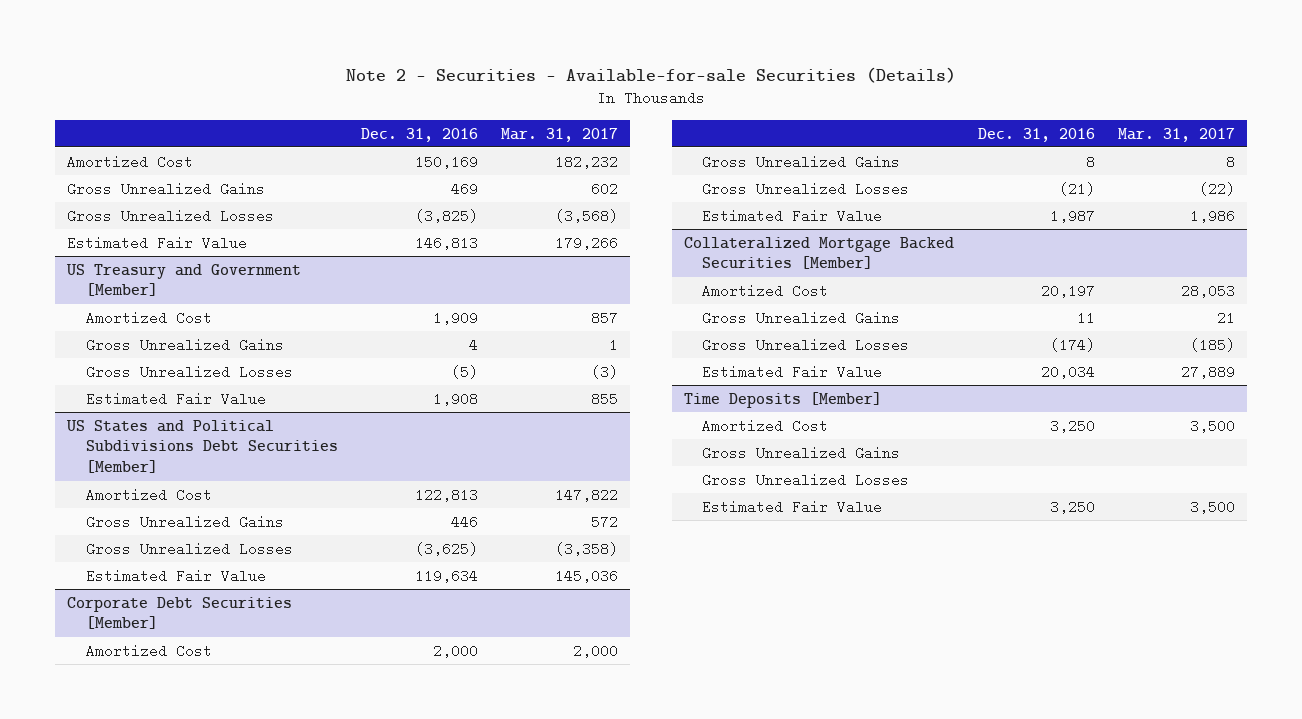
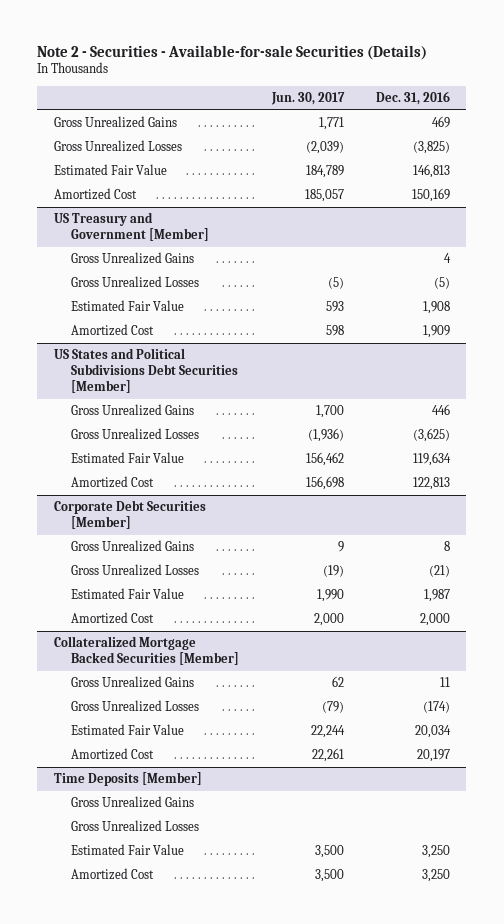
- | Dec. 31, 2016 | Mar. 31, 2017
+ | Jun. 30, 2017 | Dec. 31, 2016
moved down: Amortized Cost | 185,057 | 150,169
@ US Treasury and Government [Member]
moved down: Amortized Cost | 598 | 1,909
@ US States and Political Subdivisions Debt Securities [Member]
moved down: Amortized Cost | 156,698 | 122,813
@ Corporate Debt Securities [Member]
moved down: Amortized Cost | 2,000 | 2,000
@ Collateralized Mortgage Backed Securities [Member]
moved down: Amortized Cost | 22,261 | 20,197
@ Time Deposits [Member]
moved down: Amortized Cost | 3,500 | 3,250

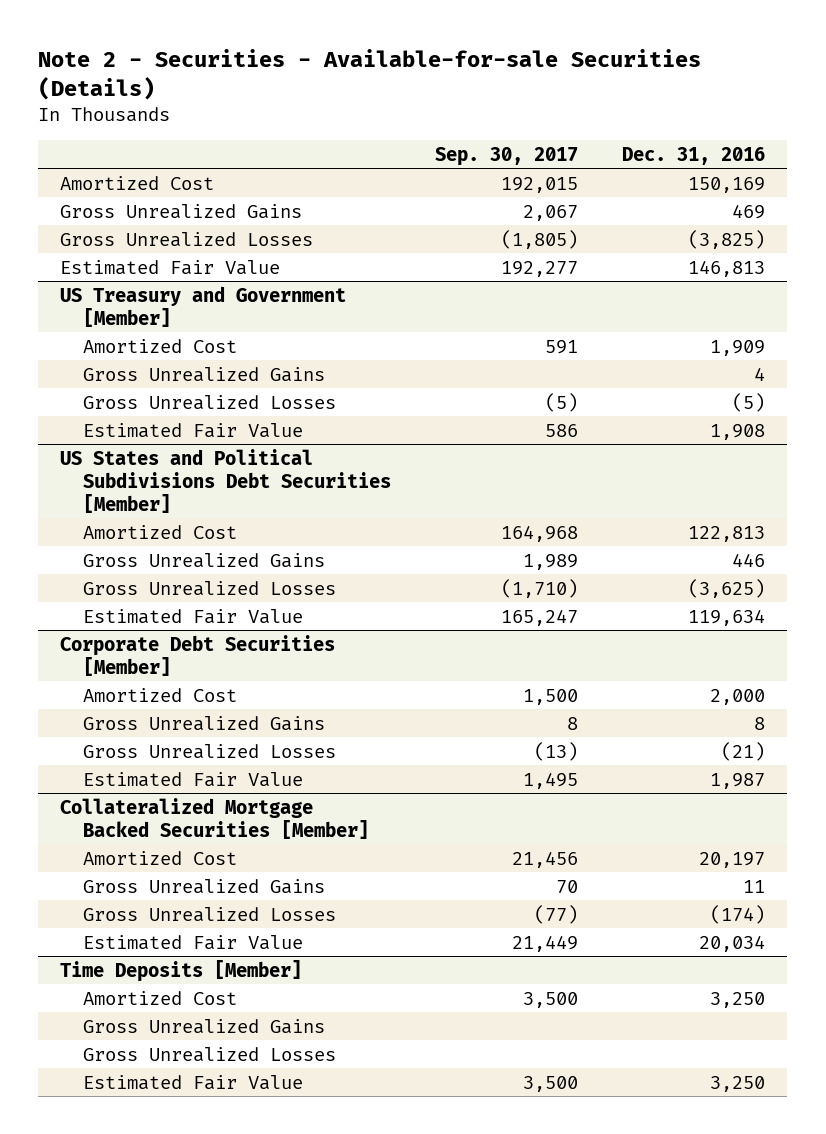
- | Jun. 30, 2017 | Dec. 31, 2016
+ | Sep. 30, 2017 | Dec. 31, 2016
moved up: Amortized Cost | 192,015 | 150,169
@ US Treasury and Government [Member]
moved up: Amortized Cost | 591 | 1,909
@ US States and Political Subdivisions Debt Securities [Member]
moved up: Amortized Cost | 164,968 | 122,813
@ Corporate Debt Securities [Member]
moved up: Amortized Cost | 1,500 | 2,000
@ Collateralized Mortgage Backed Securities [Member]
moved up: Amortized Cost | 21,456 | 20,197
@ Time Deposits [Member]
moved up: Amortized Cost | 3,500 | 3,250

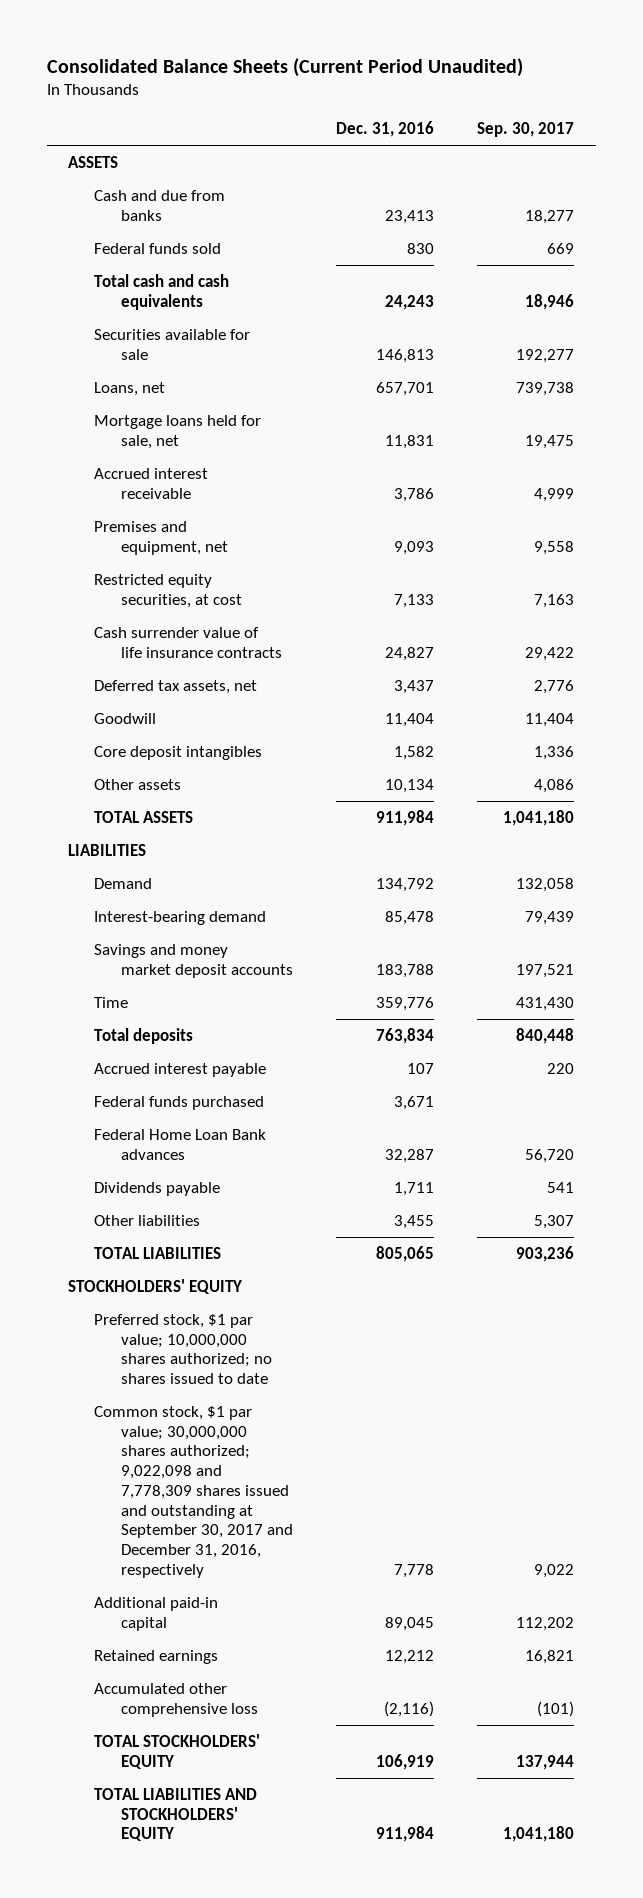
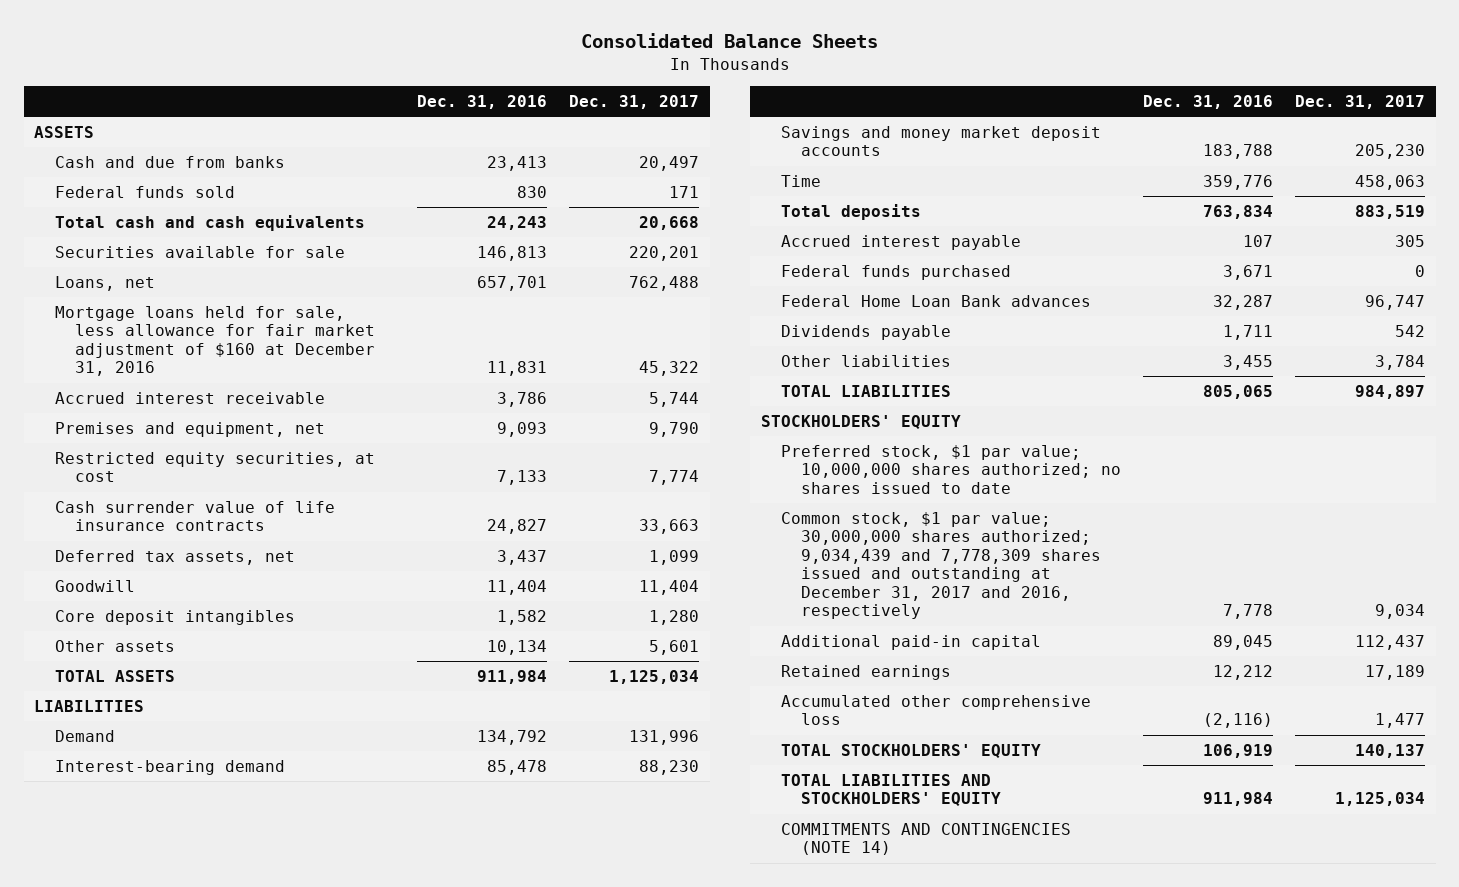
- Consolidated Balance Sheets (Current Period Unaudited)
+ Consolidated Balance Sheets
- | Dec. 31, 2016 | Sep. 30, 2017
+ | Dec. 31, 2016 | Dec. 31, 2017
- Mortgage loans held for sale, net | 11,831 | 19,475
+ Mortgage loans held for sale, less allowance for fair market adjustment of $160 at December 31, 2016 | 11,831 | 45,322
- Common stock, $1 par value; 30,000,000 shares authorized; 9,022,098 and 7,778,309 shares issued and outstanding at September 30, 2017 and December 31, 2016, respectively | 7,778 | 9,022
+ Common stock, $1 par value; 30,000,000 shares authorized; 9,034,439 and 7,778,309 shares issued and outstanding at December 31, 2017 and 2016, respectively | 7,778 | 9,034
+ COMMITMENTS AND CONTINGENCIES (NOTE 14)

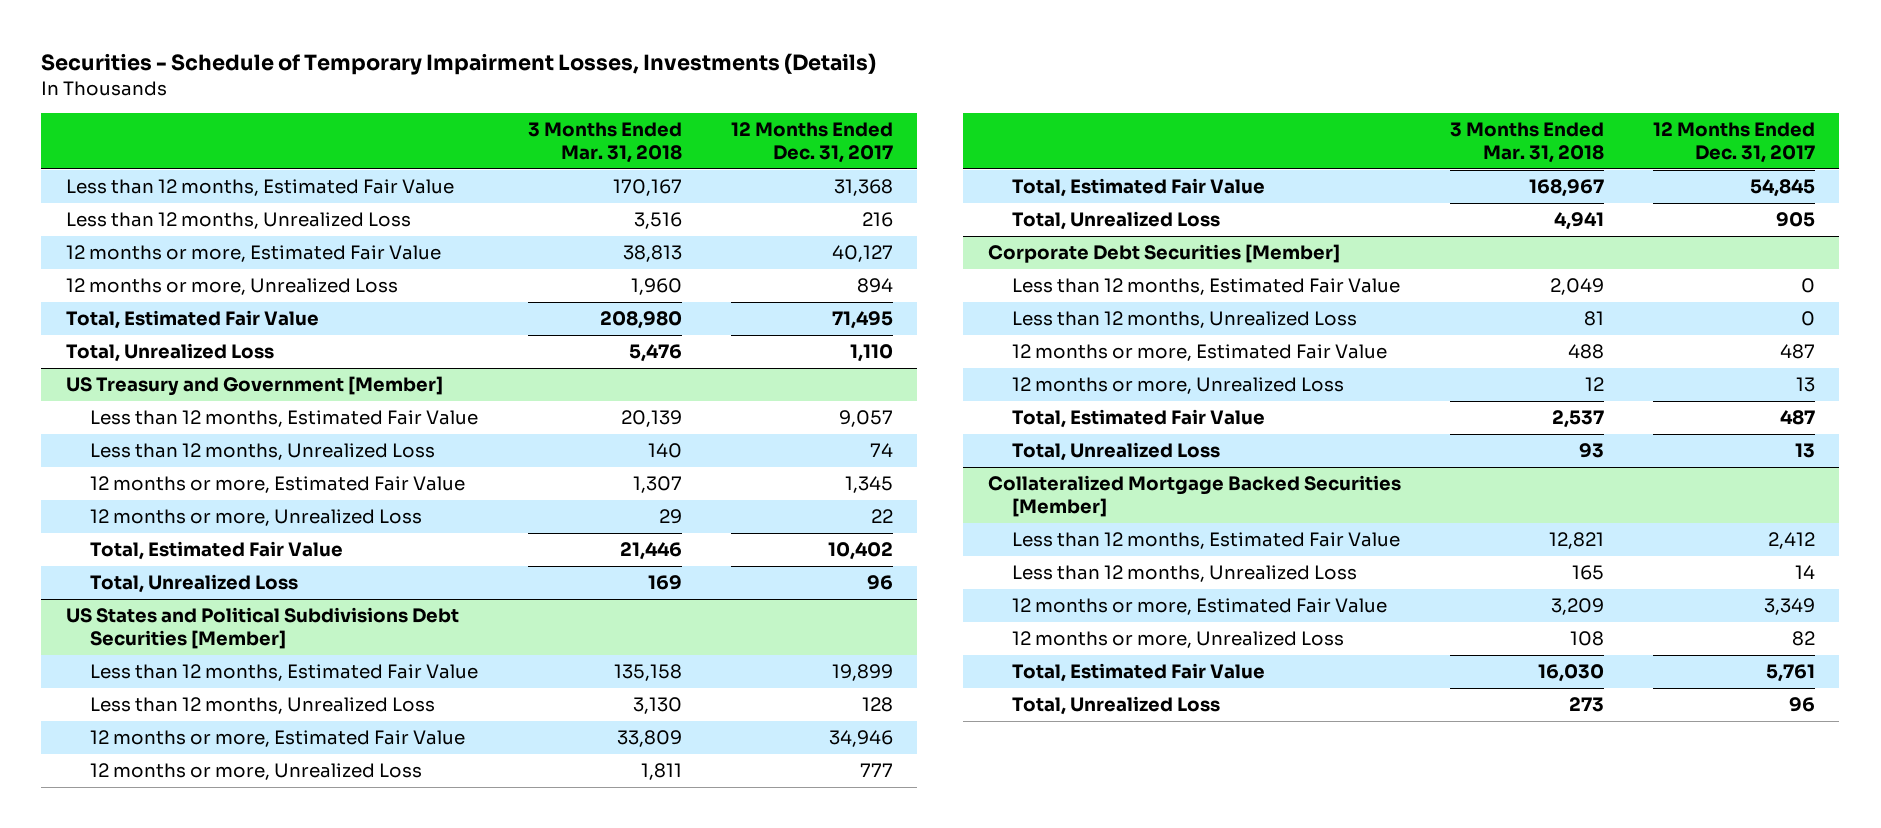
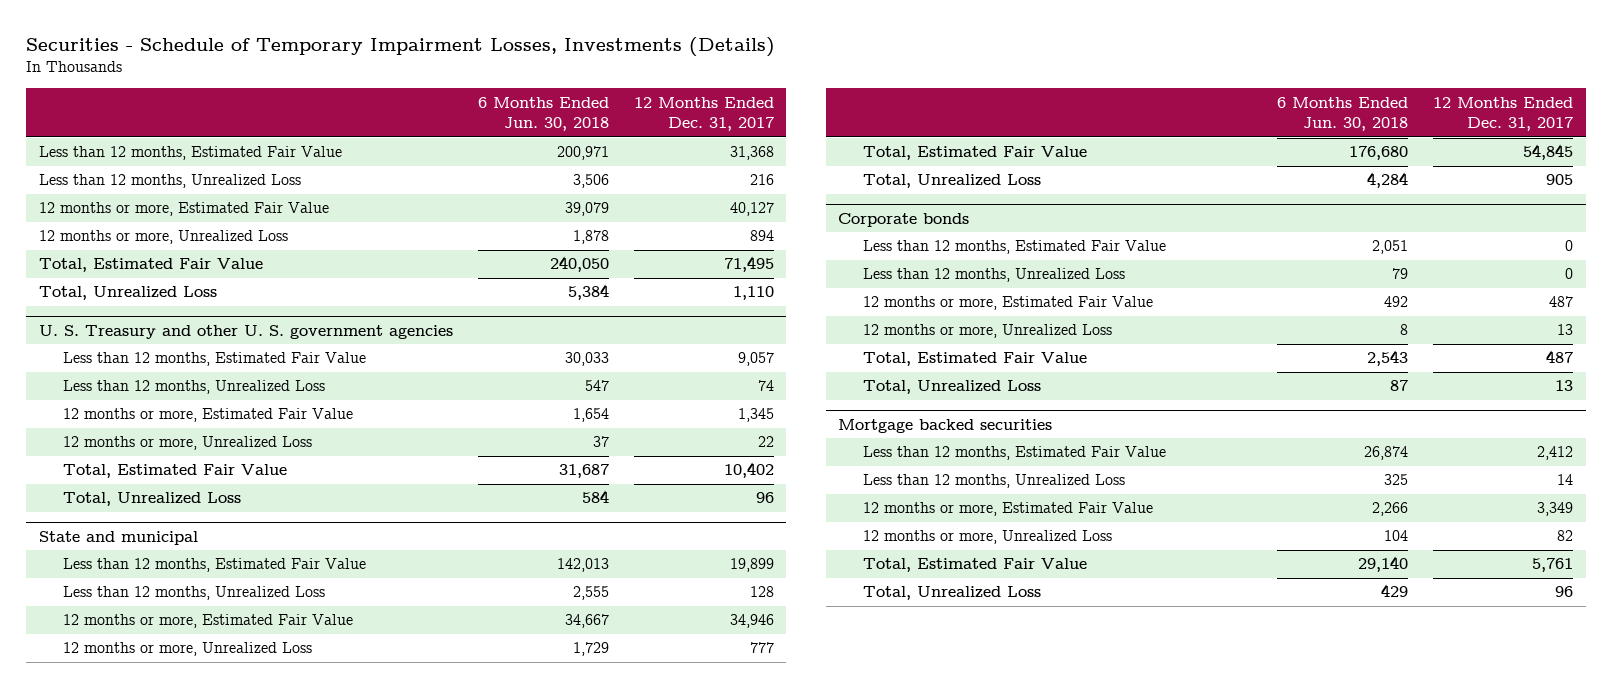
- | 3 Months Ended Mar. 31, 2018 | 12 Months Ended Dec. 31, 2017
+ | 6 Months Ended Jun. 30, 2018 | 12 Months Ended Dec. 31, 2017
- US Treasury and Government [Member]
+ U. S. Treasury and other U. S. government agencies
- US States and Political Subdivisions Debt Securities [Member]
+ State and municipal
- Corporate Debt Securities [Member]
+ Corporate bonds
- Collateralized Mortgage Backed Securities [Member]
+ Mortgage backed securities

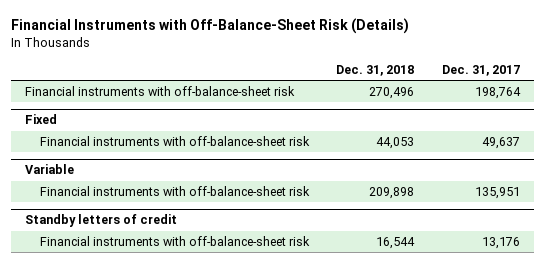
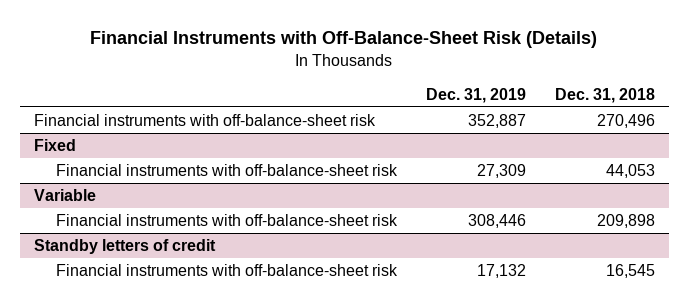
- | Dec. 31, 2018 | Dec. 31, 2017
+ | Dec. 31, 2019 | Dec. 31, 2018
@ Standby letters of credit
- Financial instruments with off-balance-sheet risk | 16,544 | 13,176
+ Financial instruments with off-balance-sheet risk | 17,132 | 16,545

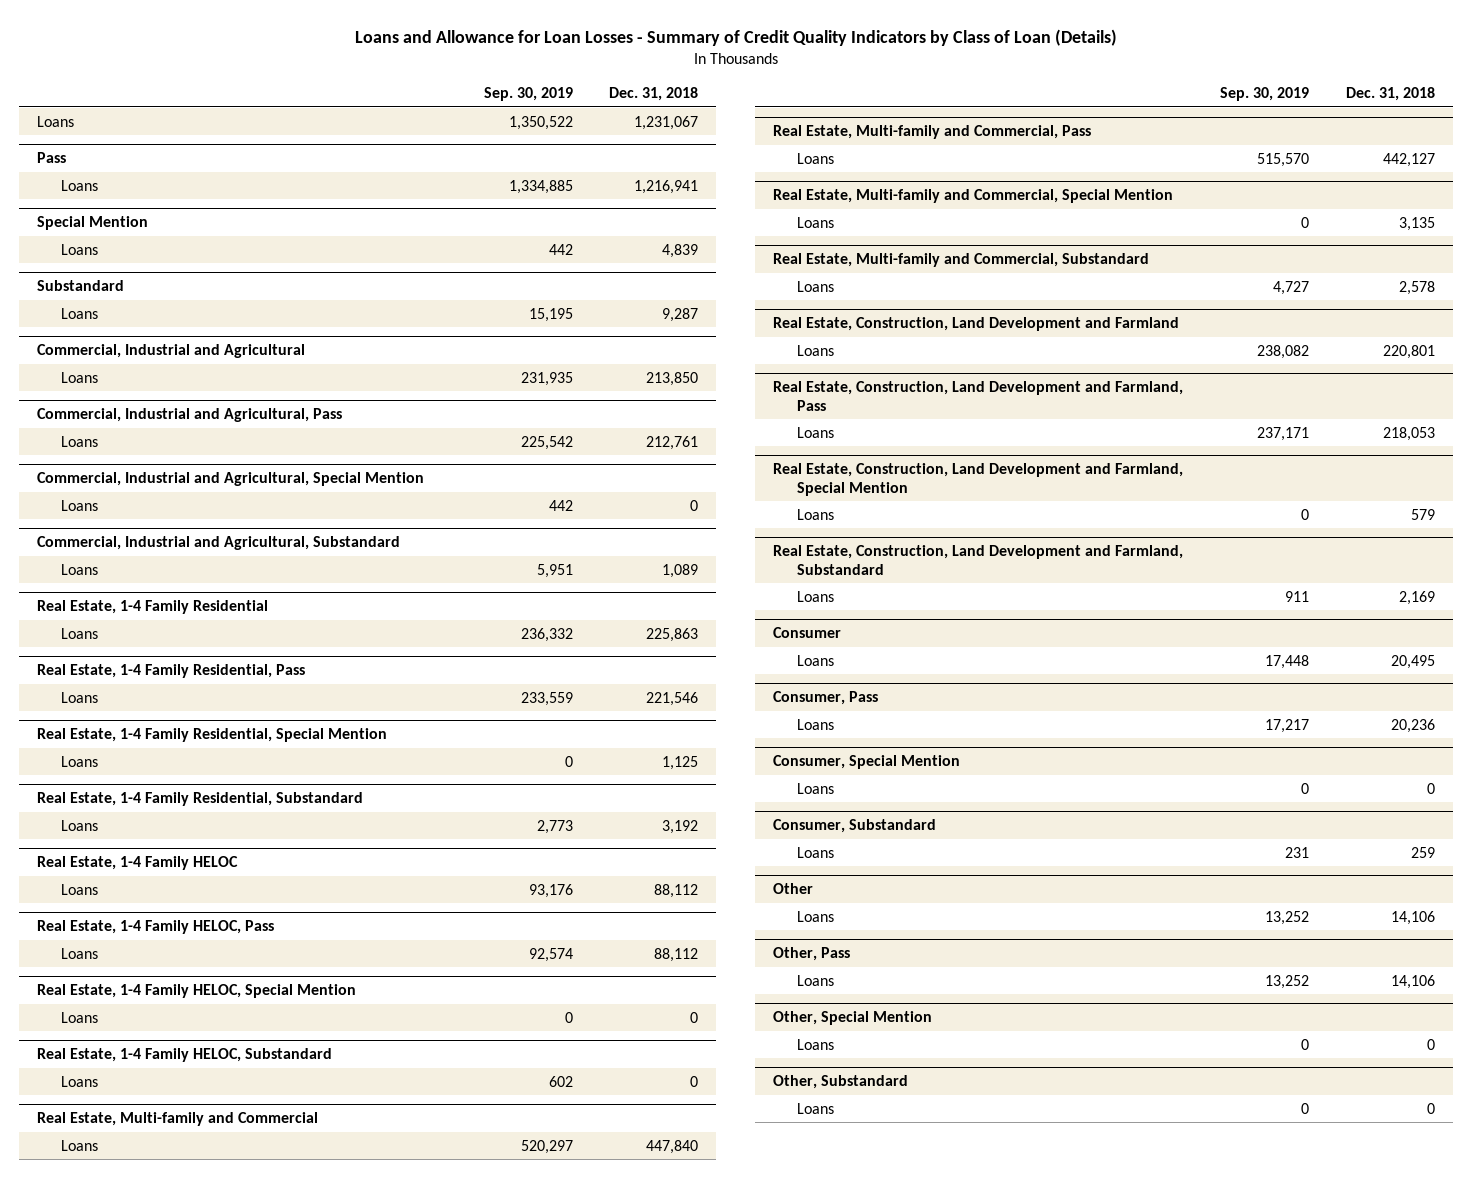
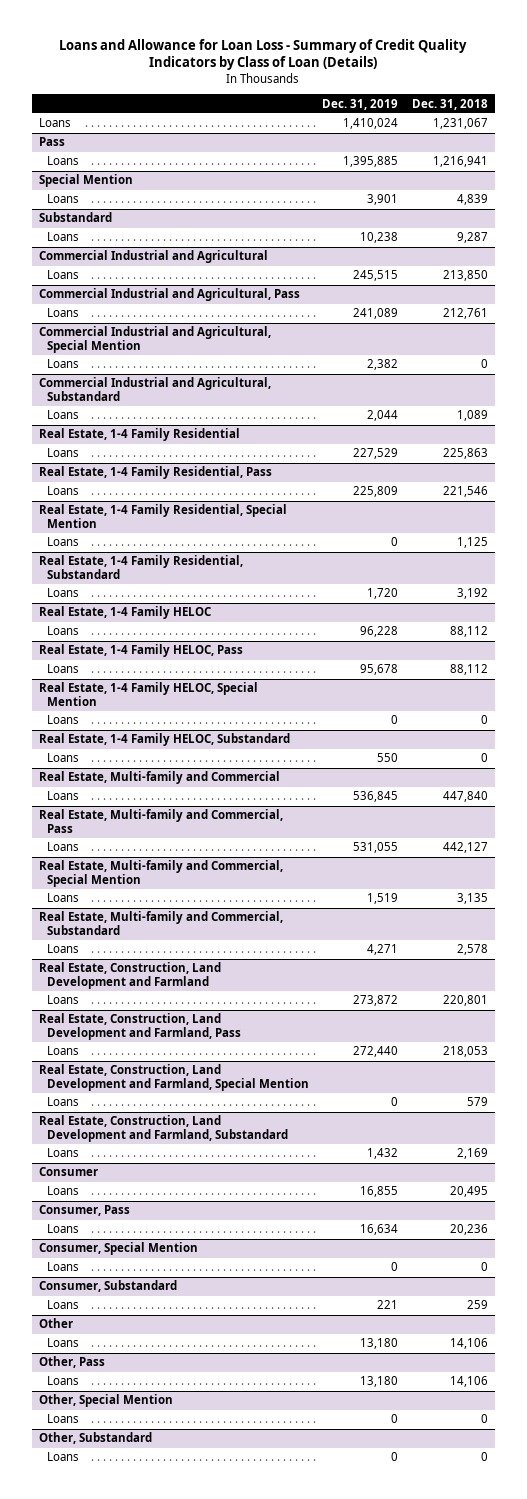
- Loans and Allowance for Loan Losses - Summary of Credit Quality Indicators by Class of Loan (Details)
+ Loans and Allowance for Loan Loss - Summary of Credit Quality Indicators by Class of Loan (Details)
- | Sep. 30, 2019 | Dec. 31, 2018
+ | Dec. 31, 2019 | Dec. 31, 2018
- Commercial, Industrial and Agricultural
+ Commercial Industrial and Agricultural
- Commercial, Industrial and Agricultural, Pass
+ Commercial Industrial and Agricultural, Pass
- Commercial, Industrial and Agricultural, Special Mention
+ Commercial Industrial and Agricultural, Special Mention
- Commercial, Industrial and Agricultural, Substandard
+ Commercial Industrial and Agricultural, Substandard

